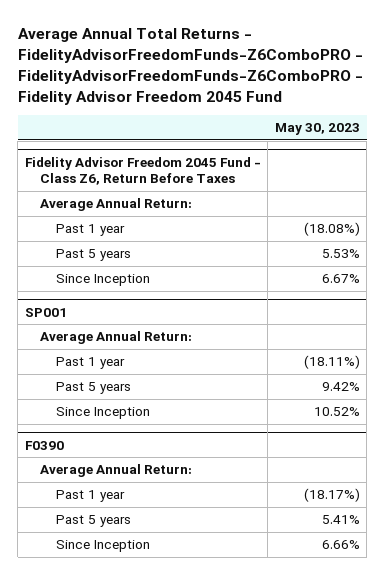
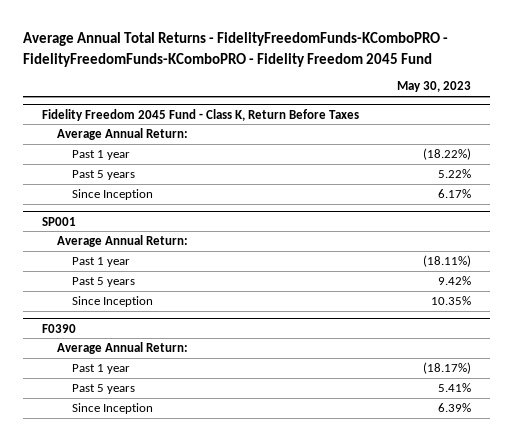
- Average Annual Total Returns - FidelityAdvisorFreedomFunds-Z6ComboPRO - FidelityAdvisorFreedomFunds-Z6ComboPRO - Fidelity Advisor Freedom 2045 Fund
+ Average Annual Total Returns - FidelityFreedomFunds-KComboPRO - FidelityFreedomFunds-KComboPRO - Fidelity Freedom 2045 Fund
- Fidelity Advisor Freedom 2045 Fund - Class Z6, Return Before Taxes
+ Fidelity Freedom 2045 Fund - Class K, Return Before Taxes
- Past 1 year | (18.08%)
- Past 5 years | 5.53%
- Since Inception | 6.67%
+ Past 1 year | (18.22%)
+ Past 5 years | 5.22%
+ Since Inception | 6.17%
@ SP001
- Since Inception | 10.52%
+ Since Inception | 10.35%
@ F0390
- Since Inception | 6.66%
+ Since Inception | 6.39%

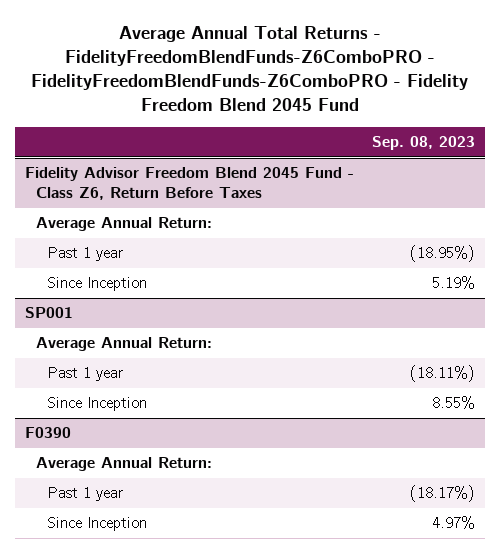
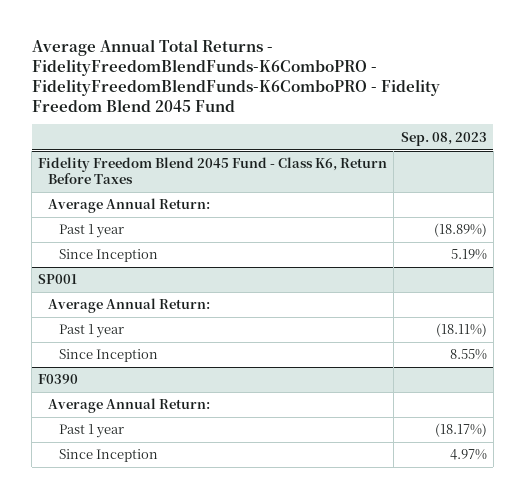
- Average Annual Total Returns - FidelityFreedomBlendFunds-Z6ComboPRO - FidelityFreedomBlendFunds-Z6ComboPRO - Fidelity Freedom Blend 2045 Fund
+ Average Annual Total Returns - FidelityFreedomBlendFunds-K6ComboPRO - FidelityFreedomBlendFunds-K6ComboPRO - Fidelity Freedom Blend 2045 Fund
- Fidelity Advisor Freedom Blend 2045 Fund - Class Z6, Return Before Taxes
+ Fidelity Freedom Blend 2045 Fund - Class K6, Return Before Taxes
- Past 1 year | (18.95%)
+ Past 1 year | (18.89%)

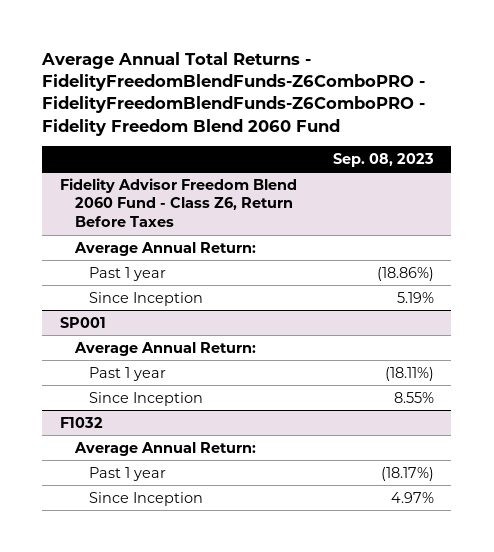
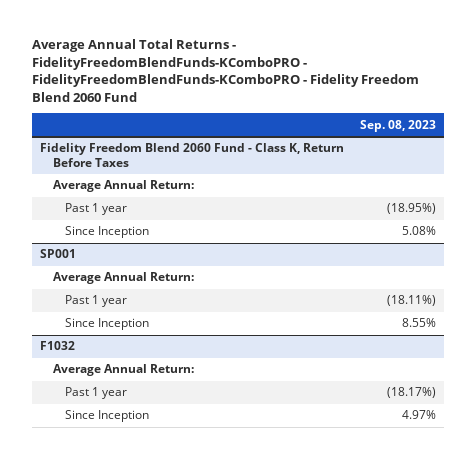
- Average Annual Total Returns - FidelityFreedomBlendFunds-Z6ComboPRO - FidelityFreedomBlendFunds-Z6ComboPRO - Fidelity Freedom Blend 2060 Fund
+ Average Annual Total Returns - FidelityFreedomBlendFunds-KComboPRO - FidelityFreedomBlendFunds-KComboPRO - Fidelity Freedom Blend 2060 Fund
- Fidelity Advisor Freedom Blend 2060 Fund - Class Z6, Return Before Taxes
+ Fidelity Freedom Blend 2060 Fund - Class K, Return Before Taxes
- Past 1 year | (18.86%)
- Since Inception | 5.19%
+ Past 1 year | (18.95%)
+ Since Inception | 5.08%

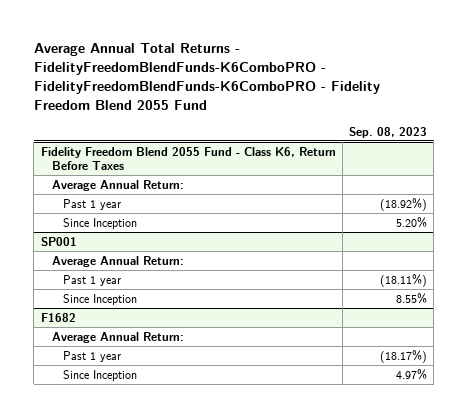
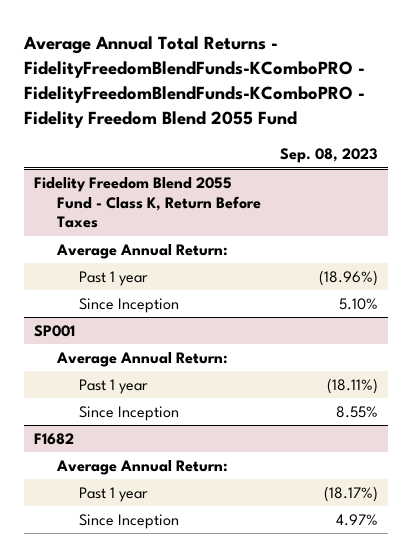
- Average Annual Total Returns - FidelityFreedomBlendFunds-K6ComboPRO - FidelityFreedomBlendFunds-K6ComboPRO - Fidelity Freedom Blend 2055 Fund
+ Average Annual Total Returns - FidelityFreedomBlendFunds-KComboPRO - FidelityFreedomBlendFunds-KComboPRO - Fidelity Freedom Blend 2055 Fund
- Fidelity Freedom Blend 2055 Fund - Class K6, Return Before Taxes
+ Fidelity Freedom Blend 2055 Fund - Class K, Return Before Taxes
- Past 1 year | (18.92%)
- Since Inception | 5.20%
+ Past 1 year | (18.96%)
+ Since Inception | 5.10%

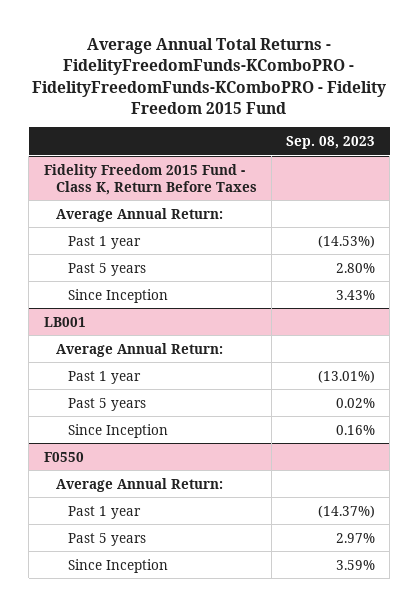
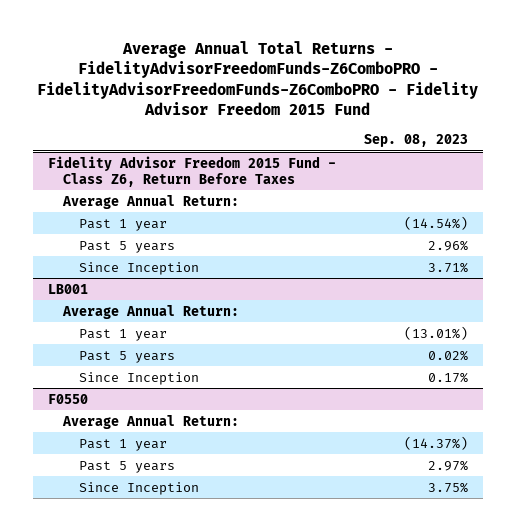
- Average Annual Total Returns - FidelityFreedomFunds-KComboPRO - FidelityFreedomFunds-KComboPRO - Fidelity Freedom 2015 Fund
+ Average Annual Total Returns - FidelityAdvisorFreedomFunds-Z6ComboPRO - FidelityAdvisorFreedomFunds-Z6ComboPRO - Fidelity Advisor Freedom 2015 Fund
- Fidelity Freedom 2015 Fund - Class K, Return Before Taxes
+ Fidelity Advisor Freedom 2015 Fund - Class Z6, Return Before Taxes
- Past 1 year | (14.53%)
- Past 5 years | 2.80%
- Since Inception | 3.43%
+ Past 1 year | (14.54%)
+ Past 5 years | 2.96%
+ Since Inception | 3.71%
@ LB001
- Since Inception | 0.16%
+ Since Inception | 0.17%
@ F0550
- Since Inception | 3.59%
+ Since Inception | 3.75%

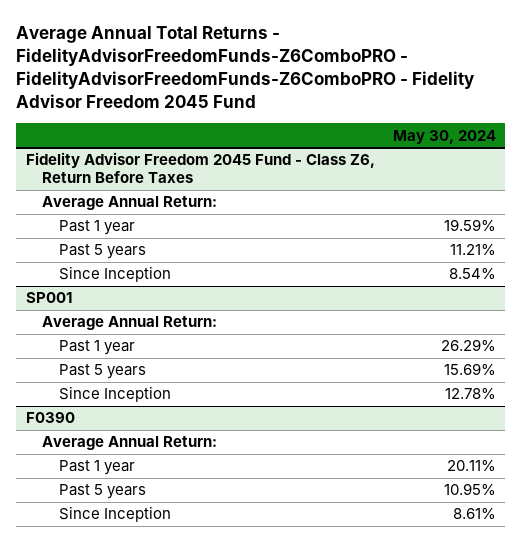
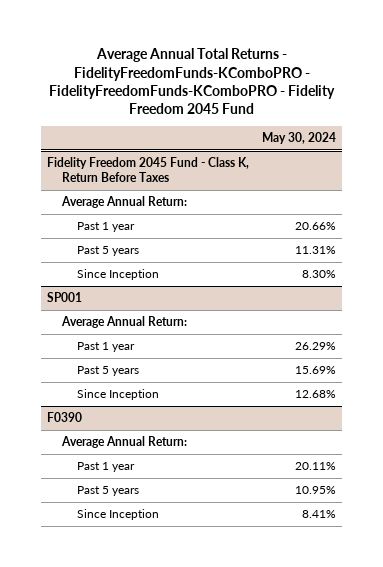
- Average Annual Total Returns - FidelityAdvisorFreedomFunds-Z6ComboPRO - FidelityAdvisorFreedomFunds-Z6ComboPRO - Fidelity Advisor Freedom 2045 Fund
+ Average Annual Total Returns - FidelityFreedomFunds-KComboPRO - FidelityFreedomFunds-KComboPRO - Fidelity Freedom 2045 Fund
- Fidelity Advisor Freedom 2045 Fund - Class Z6, Return Before Taxes
+ Fidelity Freedom 2045 Fund - Class K, Return Before Taxes
- Past 1 year | 19.59%
- Past 5 years | 11.21%
- Since Inception | 8.54%
+ Past 1 year | 20.66%
+ Past 5 years | 11.31%
+ Since Inception | 8.30%
@ SP001
- Since Inception | 12.78%
+ Since Inception | 12.68%
@ F0390
- Since Inception | 8.61%
+ Since Inception | 8.41%

